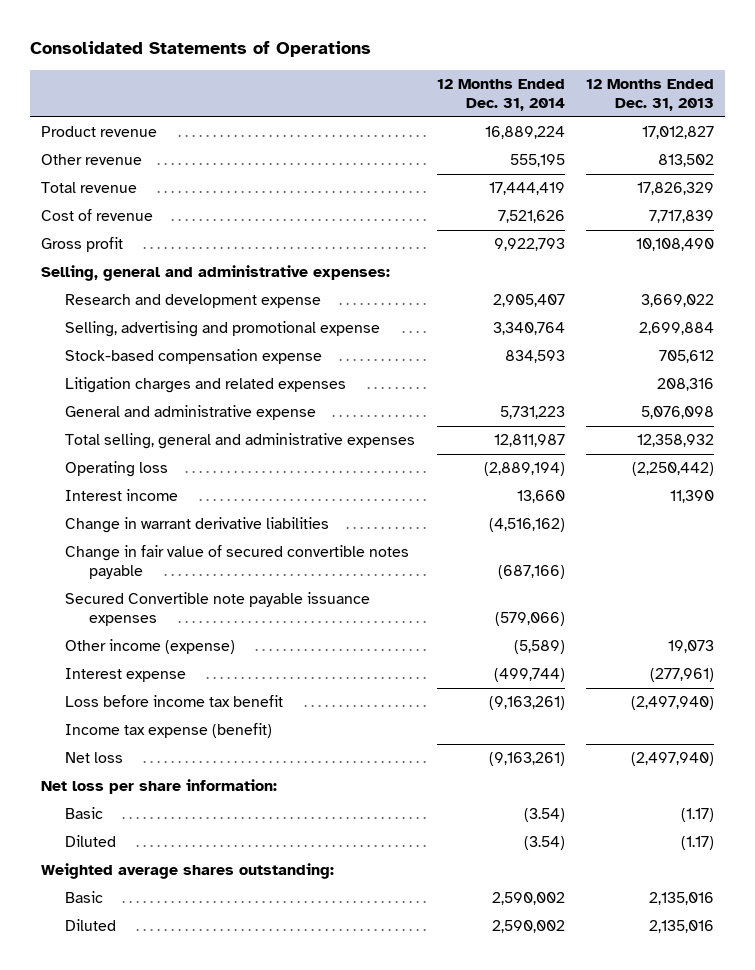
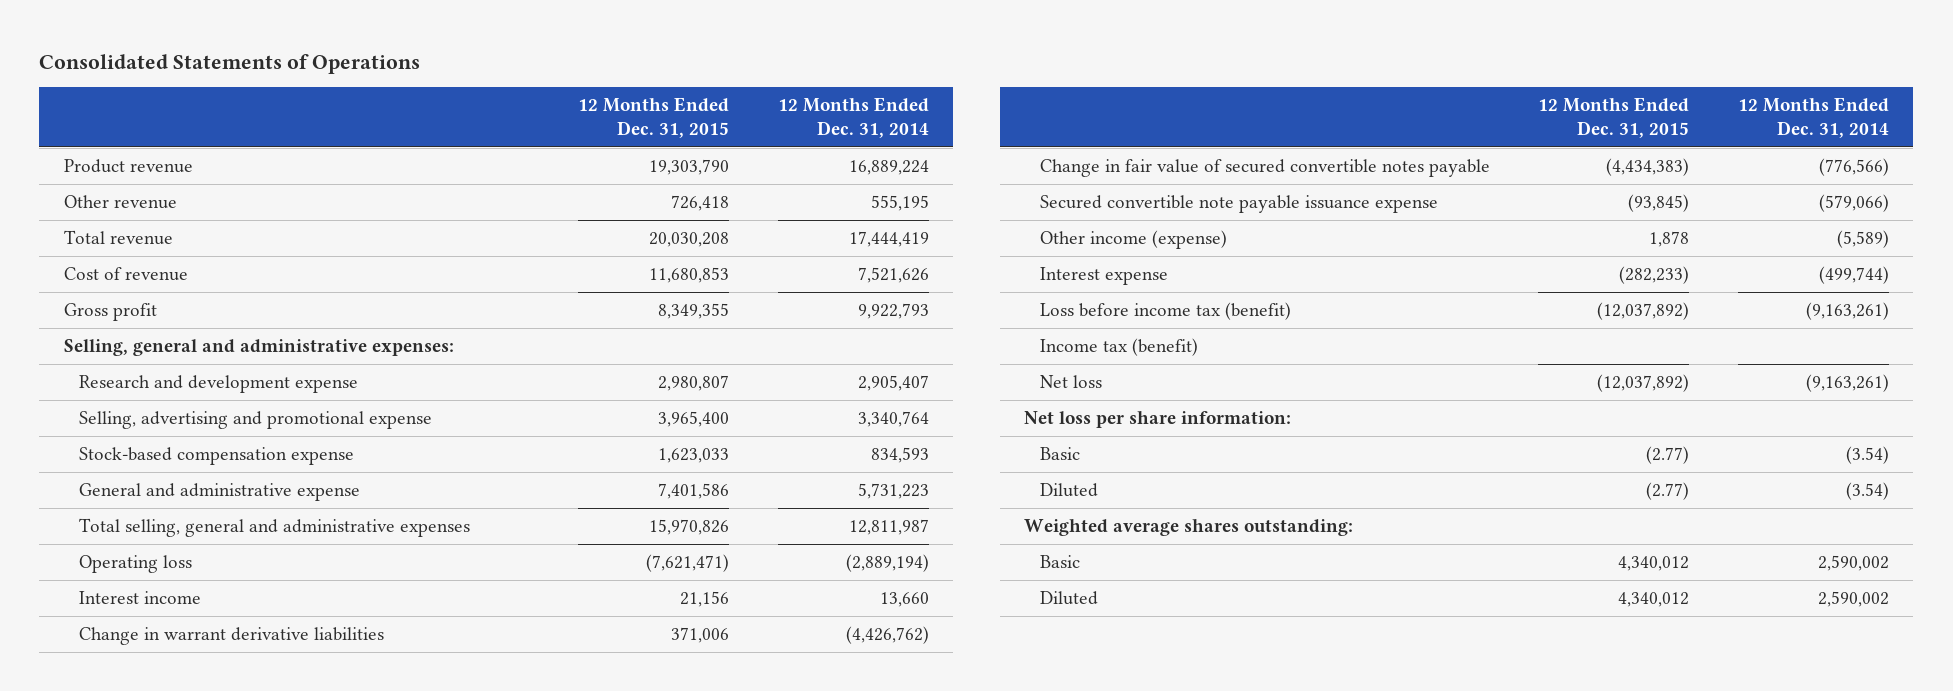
- | 12 Months Ended Dec. 31, 2014 | 12 Months Ended Dec. 31, 2013
+ | 12 Months Ended Dec. 31, 2015 | 12 Months Ended Dec. 31, 2014
- Litigation charges and related expenses | | 208,316
- Change in warrant derivative liabilities | (4,516,162) |
- Change in fair value of secured convertible notes payable | (687,166) |
- Secured Convertible note payable issuance expenses | (579,066) |
+ Change in warrant derivative liabilities | 371,006 | (4,426,762)
+ Change in fair value of secured convertible notes payable | (4,434,383) | (776,566)
+ Secured convertible note payable issuance expense | (93,845) | (579,066)
- Loss before income tax benefit | (9,163,261) | (2,497,940)
- Income tax expense (benefit)
+ Loss before income tax (benefit) | (12,037,892) | (9,163,261)
+ Income tax (benefit)

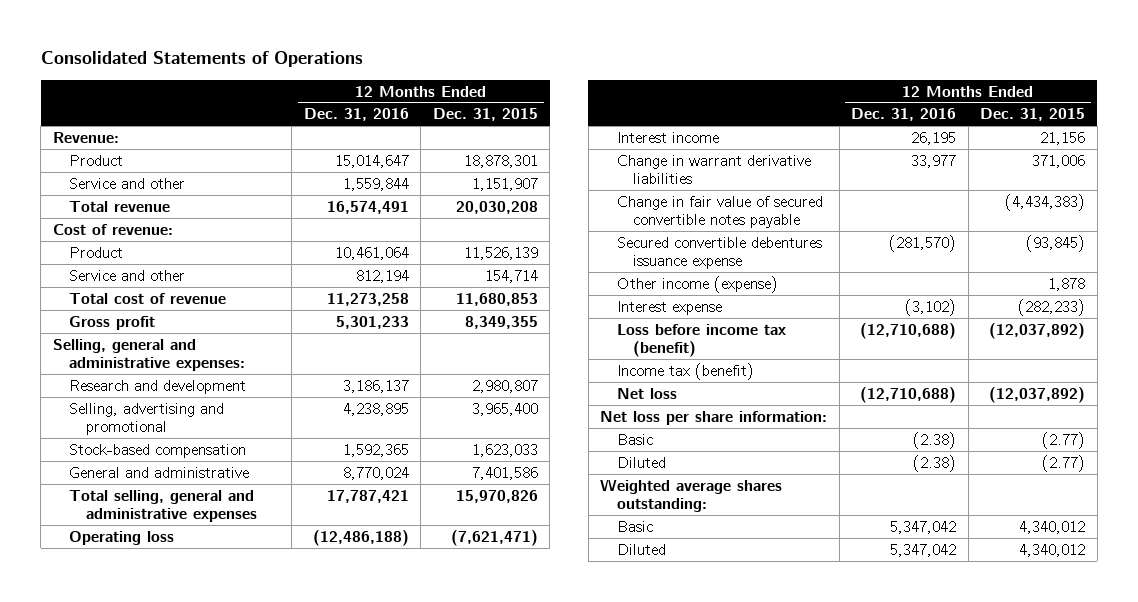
- | 12 Months Ended Dec. 31, 2015 | 12 Months Ended Dec. 31, 2014
+ | 12 Months Ended Dec. 31, 2016 | 12 Months Ended Dec. 31, 2015
- Product revenue | 19,303,790 | 16,889,224
- Other revenue | 726,418 | 555,195
+ Revenue:
+ Product | 15,014,647 | 18,878,301
+ Service and other | 1,559,844 | 1,151,907
- Cost of revenue | 11,680,853 | 7,521,626
+ Cost of revenue:
+ Product | 10,461,064 | 11,526,139
+ Service and other | 812,194 | 154,714
+ Total cost of revenue | 11,273,258 | 11,680,853
- Research and development expense | 2,980,807 | 2,905,407
- Selling, advertising and promotional expense | 3,965,400 | 3,340,764
- Stock-based compensation expense | 1,623,033 | 834,593
- General and administrative expense | 7,401,586 | 5,731,223
+ Research and development | 3,186,137 | 2,980,807
+ Selling, advertising and promotional | 4,238,895 | 3,965,400
+ Stock-based compensation | 1,592,365 | 1,623,033
+ General and administrative | 8,770,024 | 7,401,586
- Secured convertible note payable issuance expense | (93,845) | (579,066)
+ Secured convertible debentures issuance expense | (281,570) | (93,845)

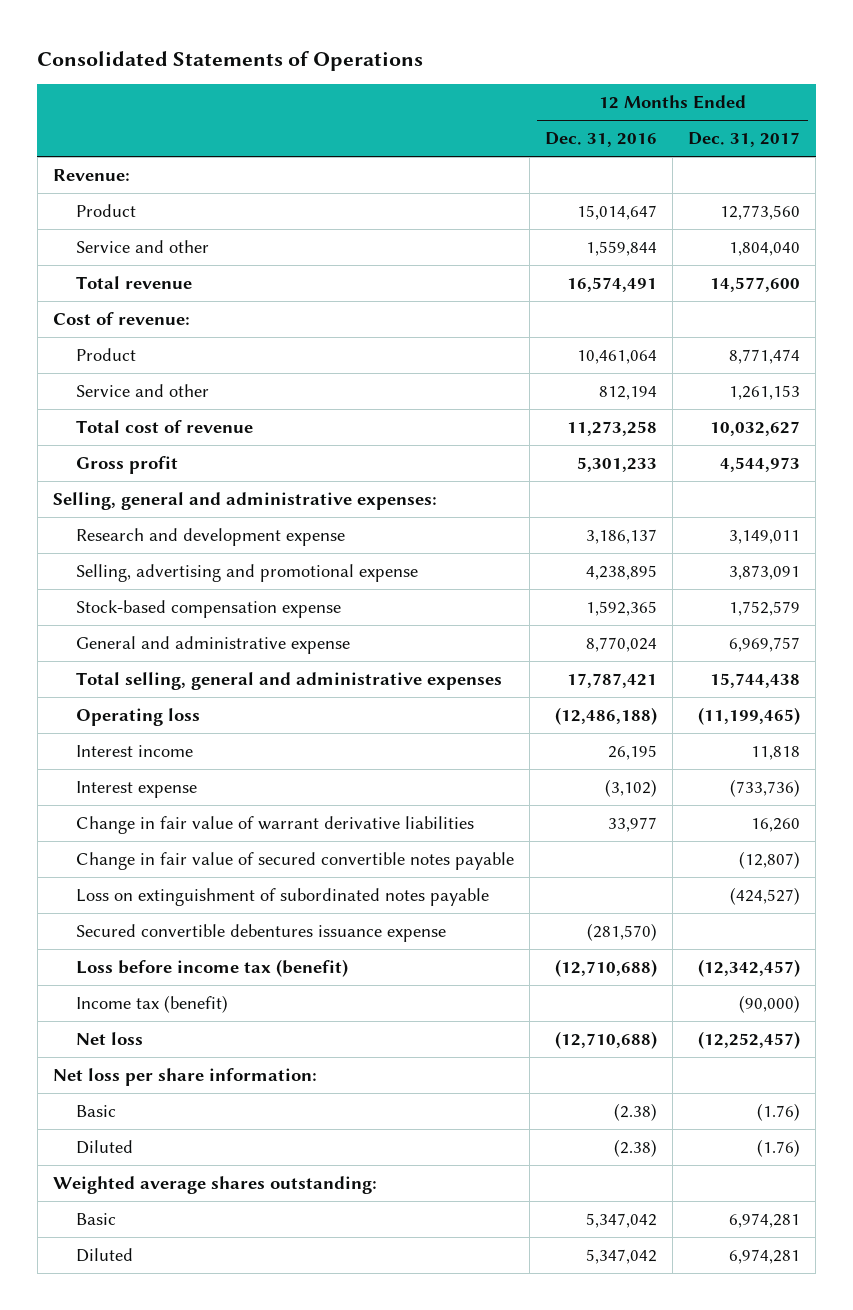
- | 12 Months Ended Dec. 31, 2016 | 12 Months Ended Dec. 31, 2015
+ | 12 Months Ended Dec. 31, 2016 | 12 Months Ended Dec. 31, 2017
- Research and development | 3,186,137 | 2,980,807
- Selling, advertising and promotional | 4,238,895 | 3,965,400
- Stock-based compensation | 1,592,365 | 1,623,033
- General and administrative | 8,770,024 | 7,401,586
+ Research and development expense | 3,186,137 | 3,149,011
+ Selling, advertising and promotional expense | 4,238,895 | 3,873,091
+ Stock-based compensation expense | 1,592,365 | 1,752,579
+ General and administrative expense | 8,770,024 | 6,969,757
- Change in warrant derivative liabilities | 33,977 | 371,006
moved up: Interest expense | (3,102) | (733,736)
+ Change in fair value of warrant derivative liabilities | 33,977 | 16,260
+ Loss on extinguishment of subordinated notes payable | | (424,527)
- Other income (expense) | | 1,878

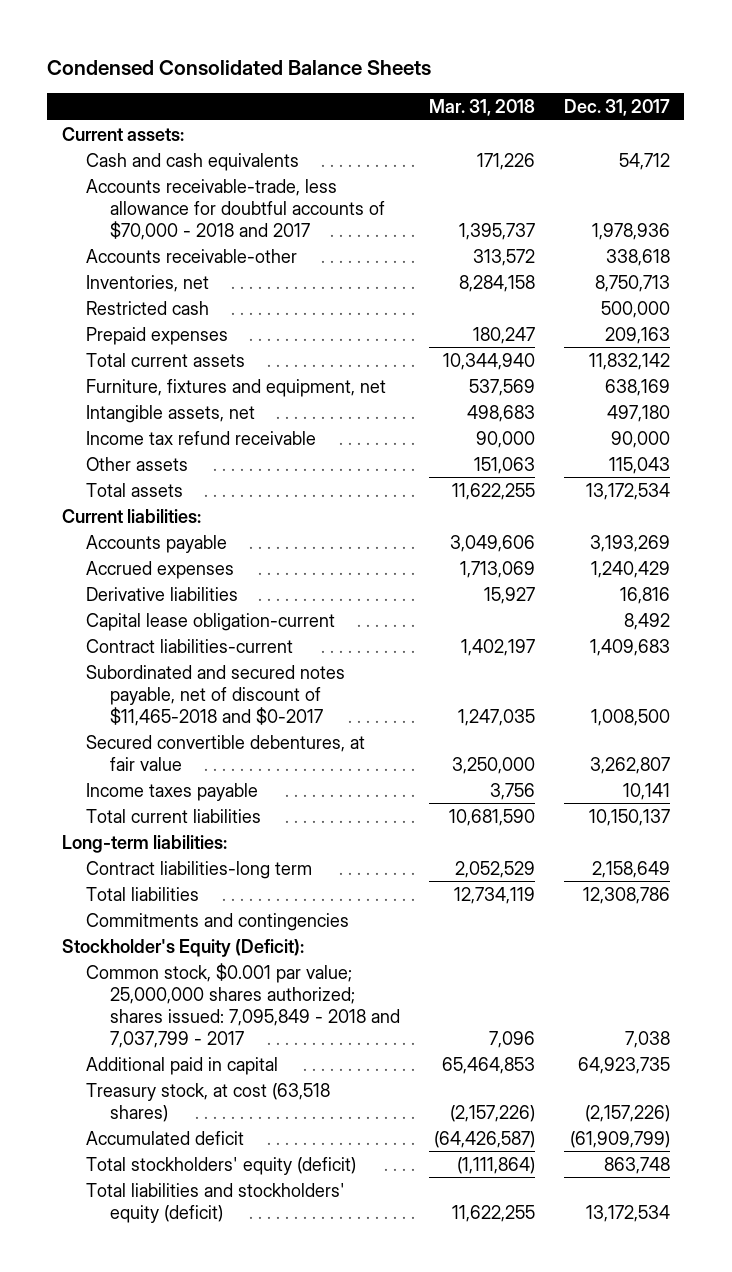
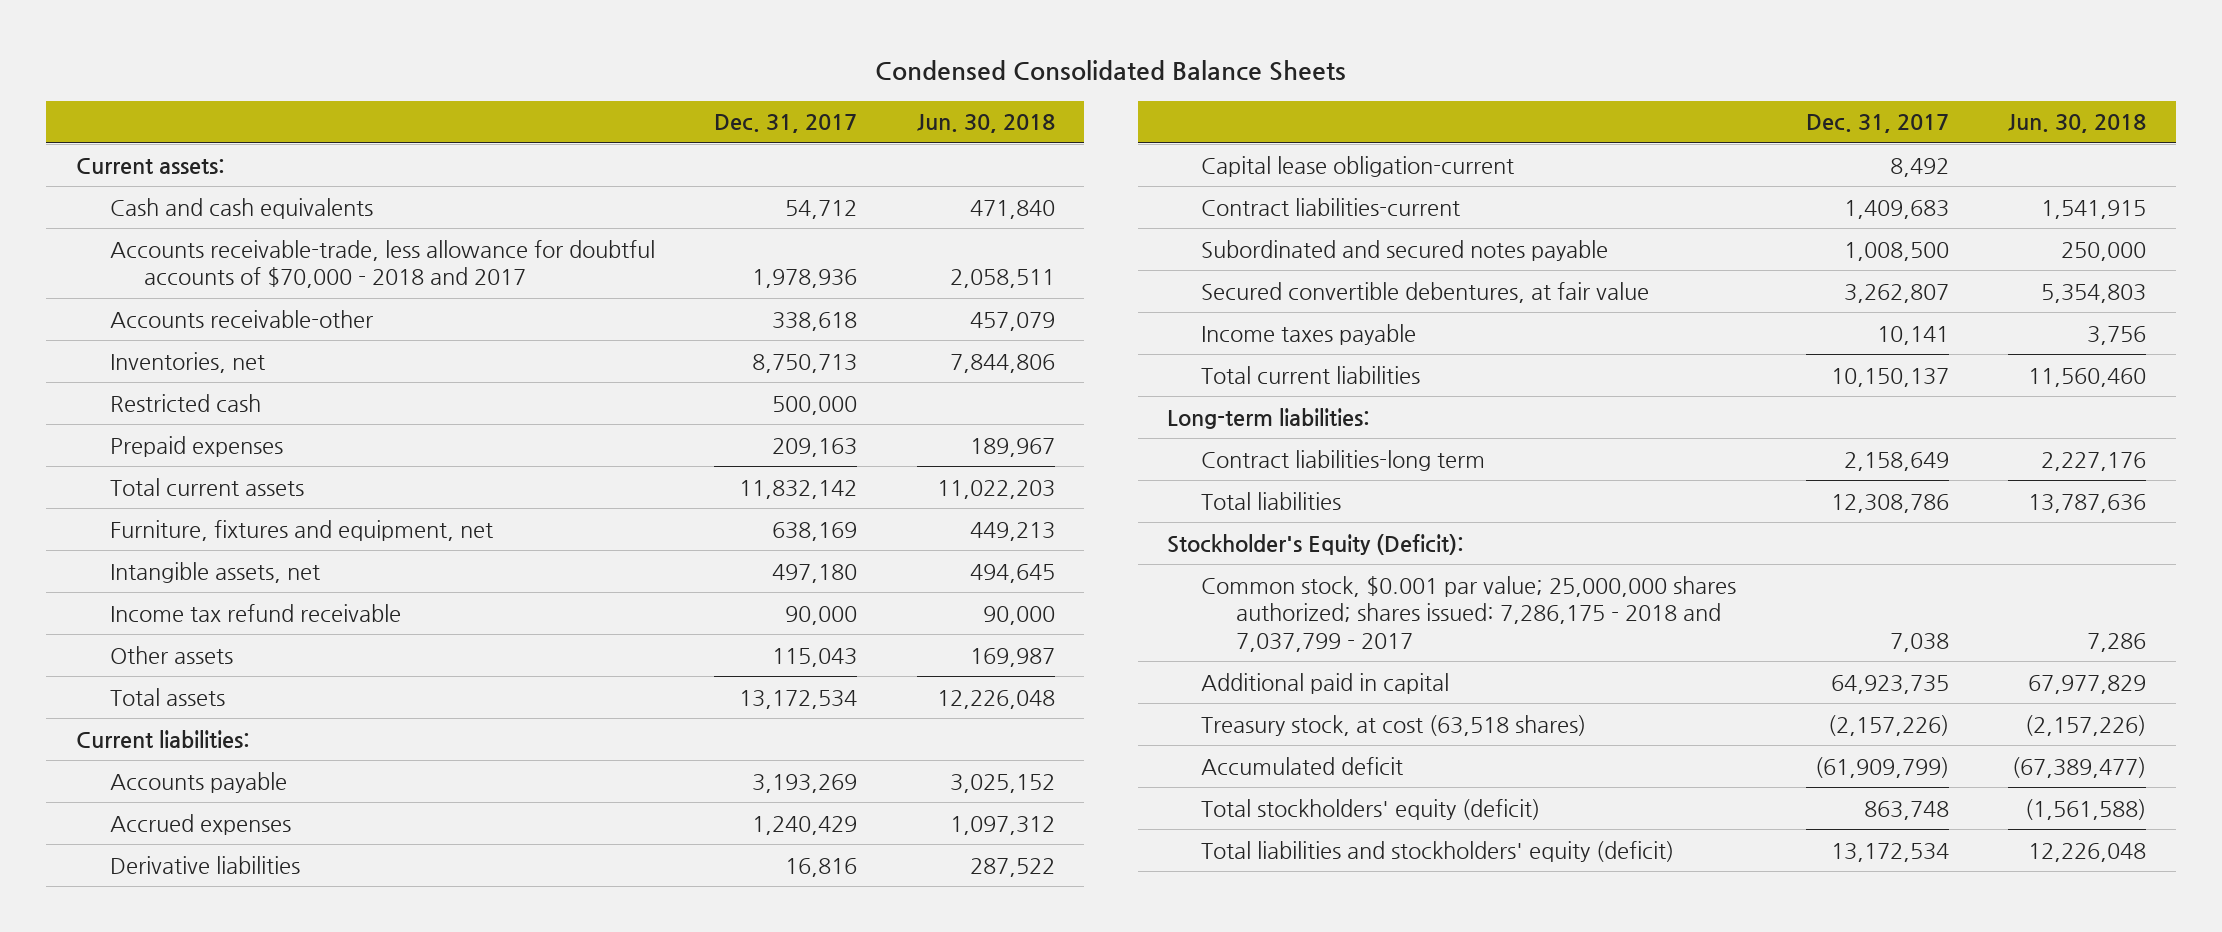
- | Mar. 31, 2018 | Dec. 31, 2017
+ | Dec. 31, 2017 | Jun. 30, 2018
- Subordinated and secured notes payable, net of discount of $11,465-2018 and $0-2017 | 1,247,035 | 1,008,500
+ Subordinated and secured notes payable | 1,008,500 | 250,000
- Commitments and contingencies
- Common stock, $0.001 par value; 25,000,000 shares authorized; shares issued: 7,095,849 - 2018 and 7,037,799 - 2017 | 7,096 | 7,038
+ Common stock, $0.001 par value; 25,000,000 shares authorized; shares issued: 7,286,175 - 2018 and 7,037,799 - 2017 | 7,038 | 7,286

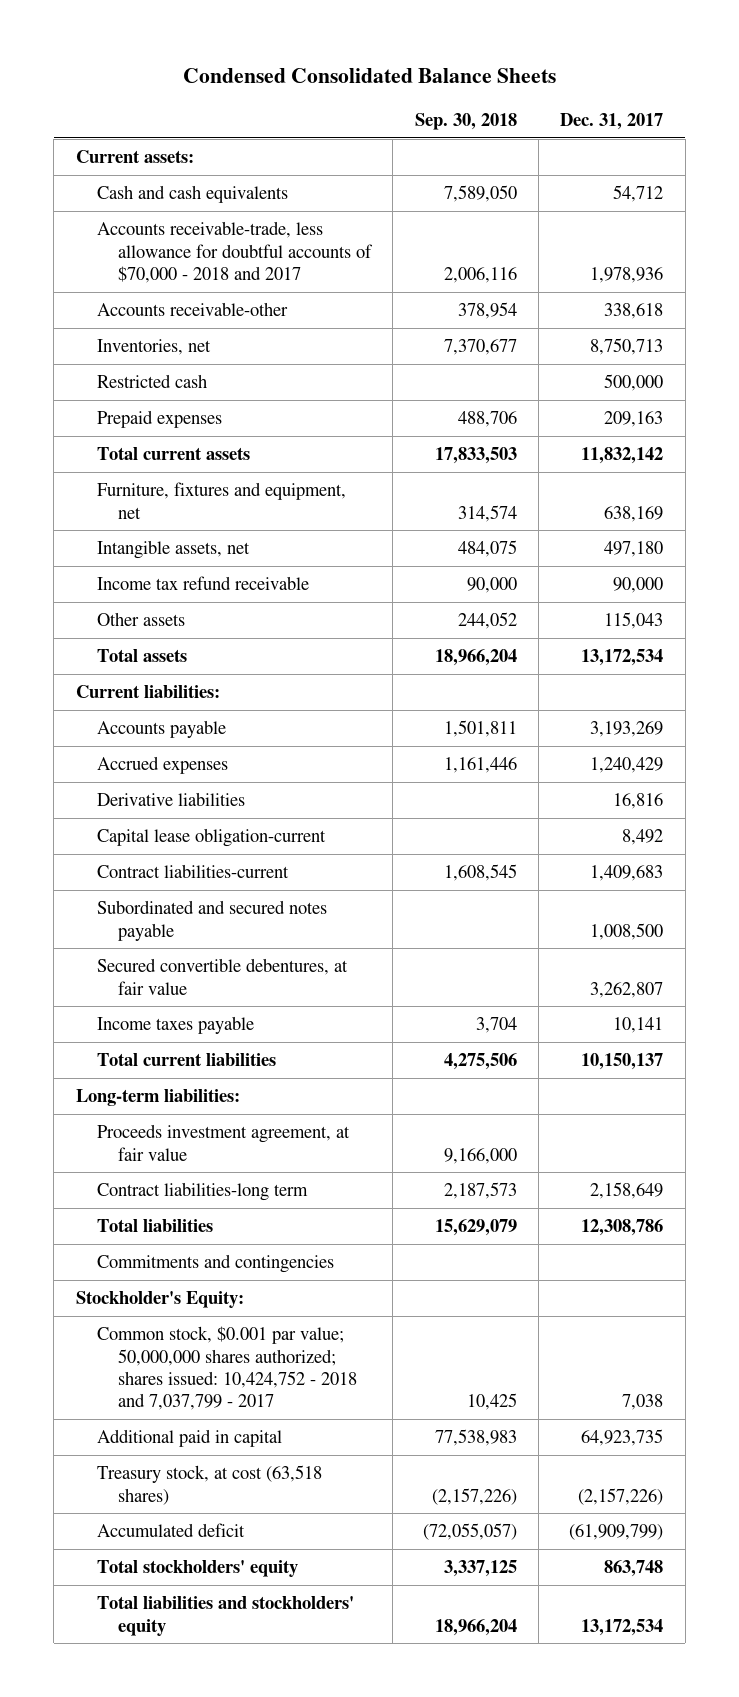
- | Dec. 31, 2017 | Jun. 30, 2018
+ | Sep. 30, 2018 | Dec. 31, 2017
+ Proceeds investment agreement, at fair value | 9,166,000 |
- Stockholder's Equity (Deficit):
- Common stock, $0.001 par value; 25,000,000 shares authorized; shares issued: 7,286,175 - 2018 and 7,037,799 - 2017 | 7,038 | 7,286
+ Commitments and contingencies
+ Stockholder's Equity:
+ Common stock, $0.001 par value; 50,000,000 shares authorized; shares issued: 10,424,752 - 2018 and 7,037,799 - 2017 | 10,425 | 7,038
- Total stockholders' equity (deficit) | 863,748 | (1,561,588)
- Total liabilities and stockholders' equity (deficit) | 13,172,534 | 12,226,048
+ Total stockholders' equity | 3,337,125 | 863,748
+ Total liabilities and stockholders' equity | 18,966,204 | 13,172,534

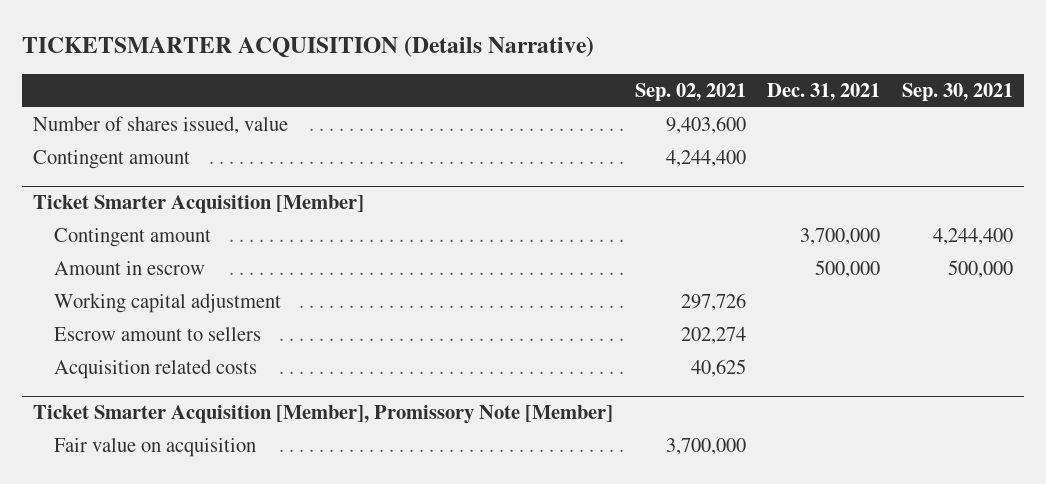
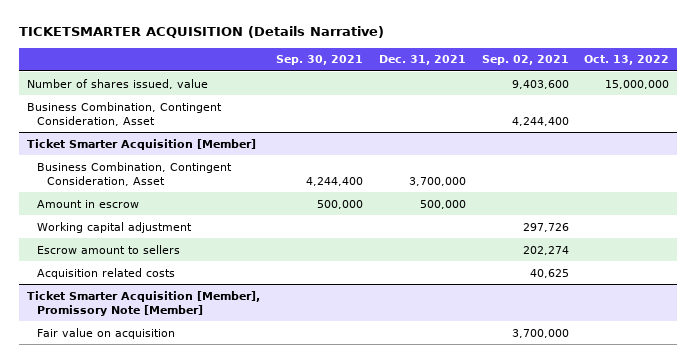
- | Sep. 02, 2021 | Dec. 31, 2021 | Sep. 30, 2021
+ | Sep. 30, 2021 | Dec. 31, 2021 | Sep. 02, 2021 | Oct. 13, 2022
- Contingent amount | 4,244,400 | |
+ Business Combination, Contingent Consideration, Asset | | | 4,244,400 |
@ Ticket Smarter Acquisition [Member]
- Contingent amount | | 3,700,000 | 4,244,400
+ Business Combination, Contingent Consideration, Asset | 4,244,400 | 3,700,000 | |

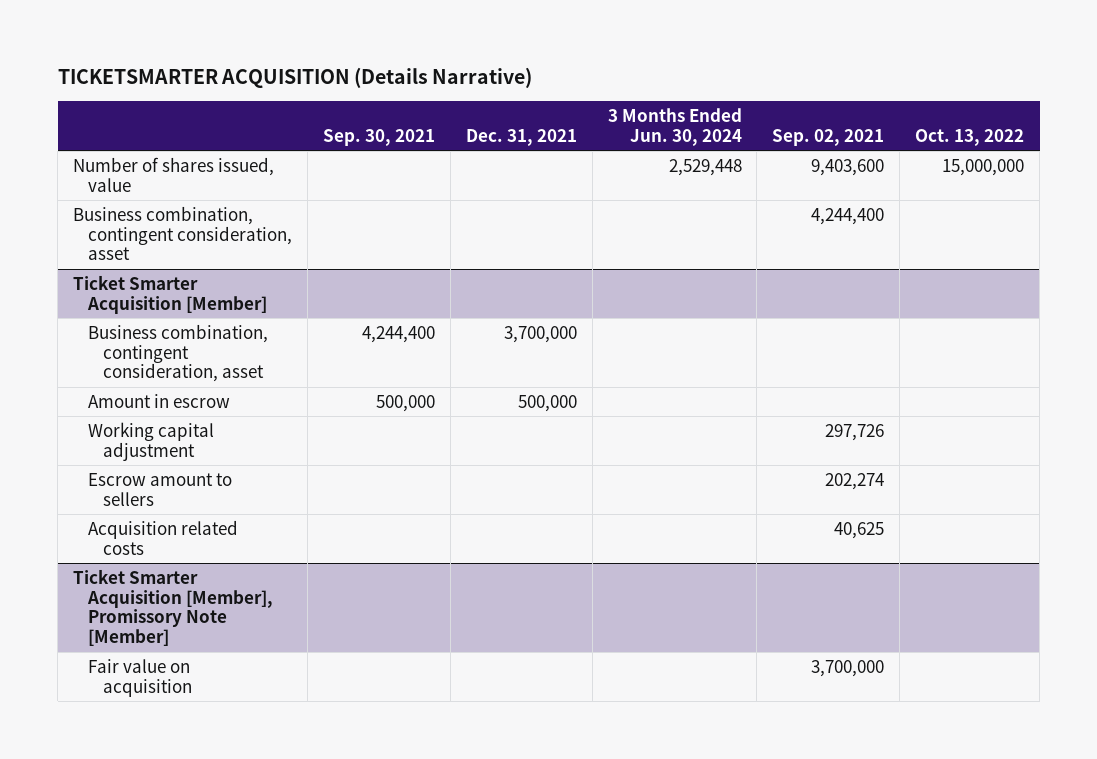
- | Sep. 30, 2021 | Dec. 31, 2021 | Sep. 02, 2021 | Oct. 13, 2022
+ | Sep. 30, 2021 | Dec. 31, 2021 | 3 Months Ended Jun. 30, 2024 | Sep. 02, 2021 | Oct. 13, 2022
- Business Combination, Contingent Consideration, Asset | | | 4,244,400 |
+ Business combination, contingent consideration, asset | | | | 4,244,400 |
@ Ticket Smarter Acquisition [Member]
- Business Combination, Contingent Consideration, Asset | 4,244,400 | 3,700,000 | |
+ Business combination, contingent consideration, asset | 4,244,400 | 3,700,000 | | |

